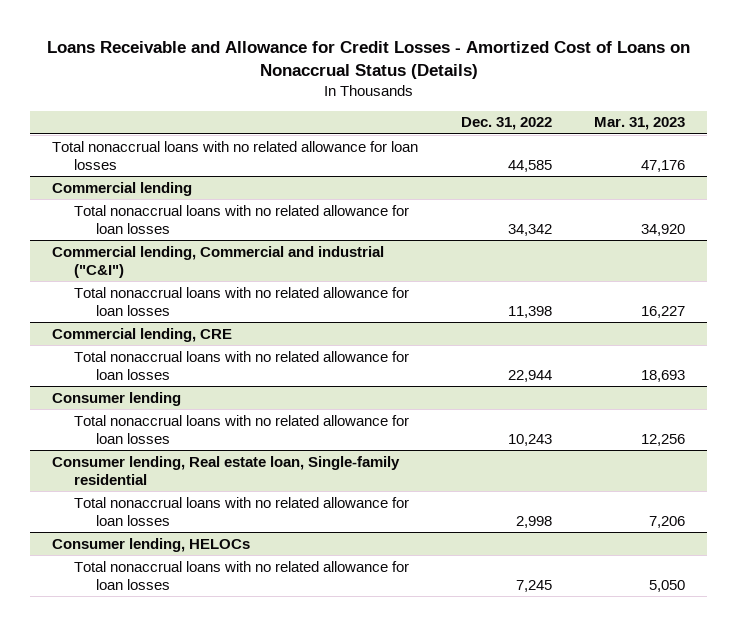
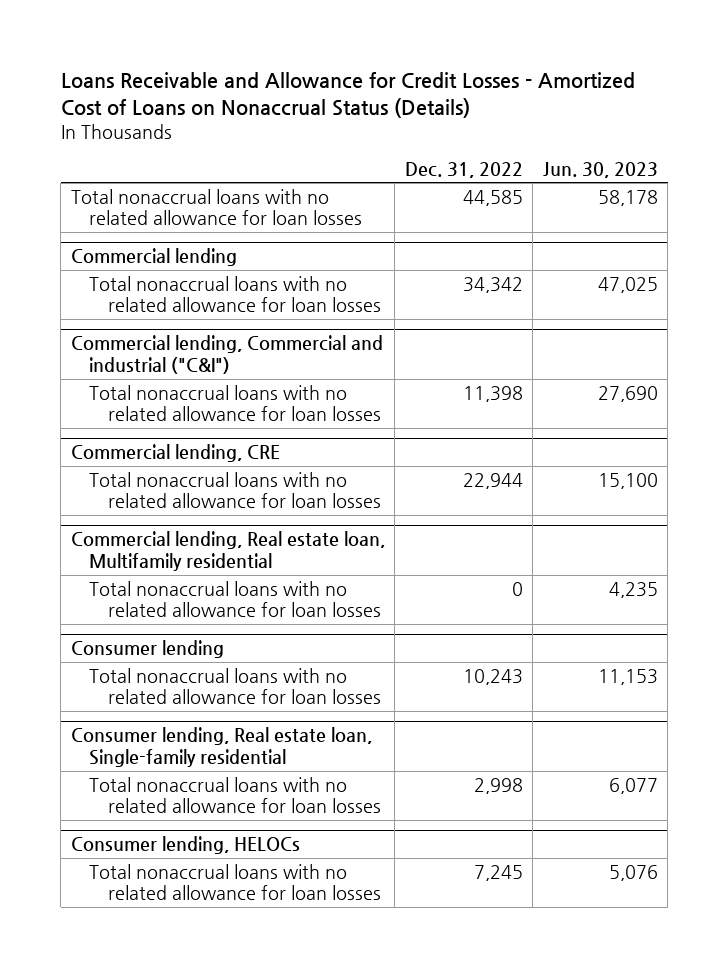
- | Dec. 31, 2022 | Mar. 31, 2023
+ | Dec. 31, 2022 | Jun. 30, 2023
+ Commercial lending, Real estate loan, Multifamily residential
+ Total nonaccrual loans with no related allowance for loan losses | 0 | 4,235

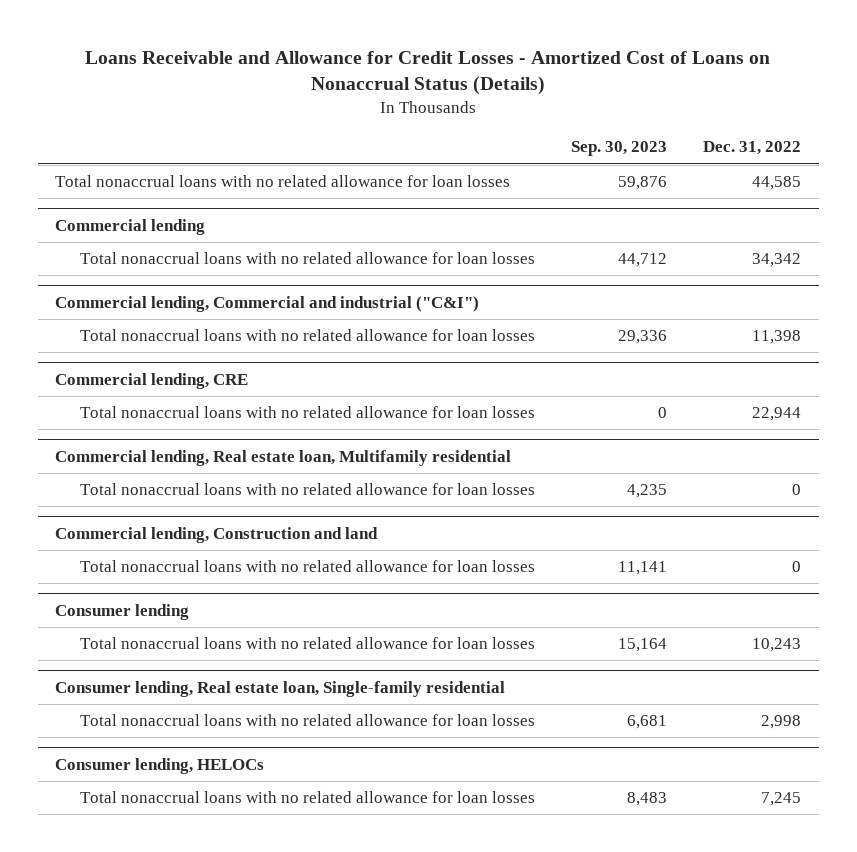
- | Dec. 31, 2022 | Jun. 30, 2023
+ | Sep. 30, 2023 | Dec. 31, 2022
+ Commercial lending, Construction and land
+ Total nonaccrual loans with no related allowance for loan losses | 11,141 | 0

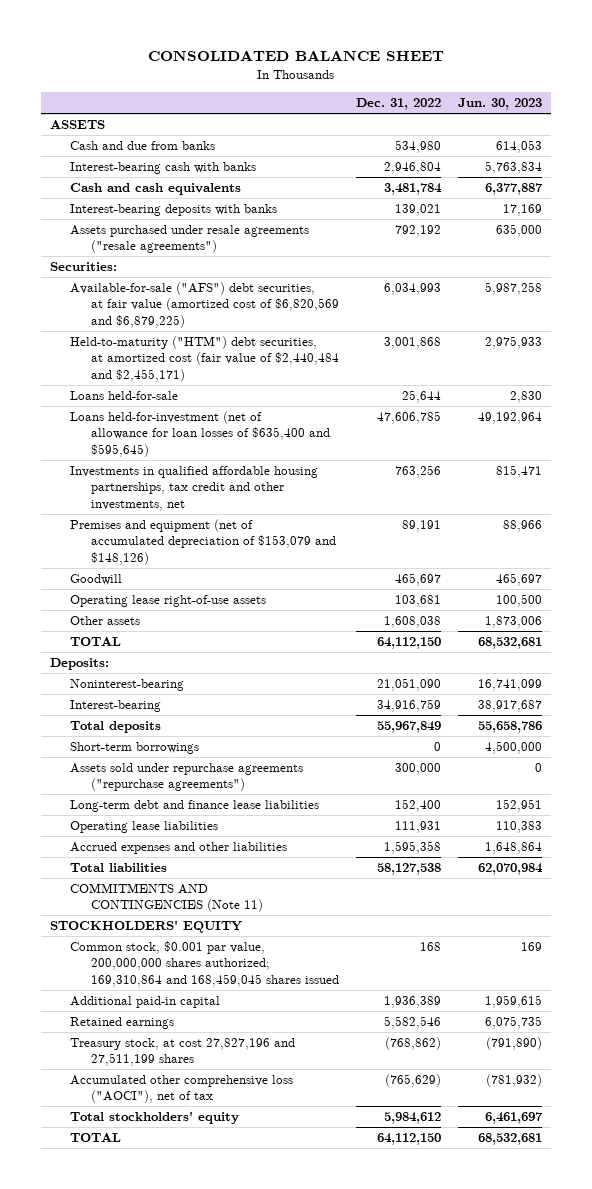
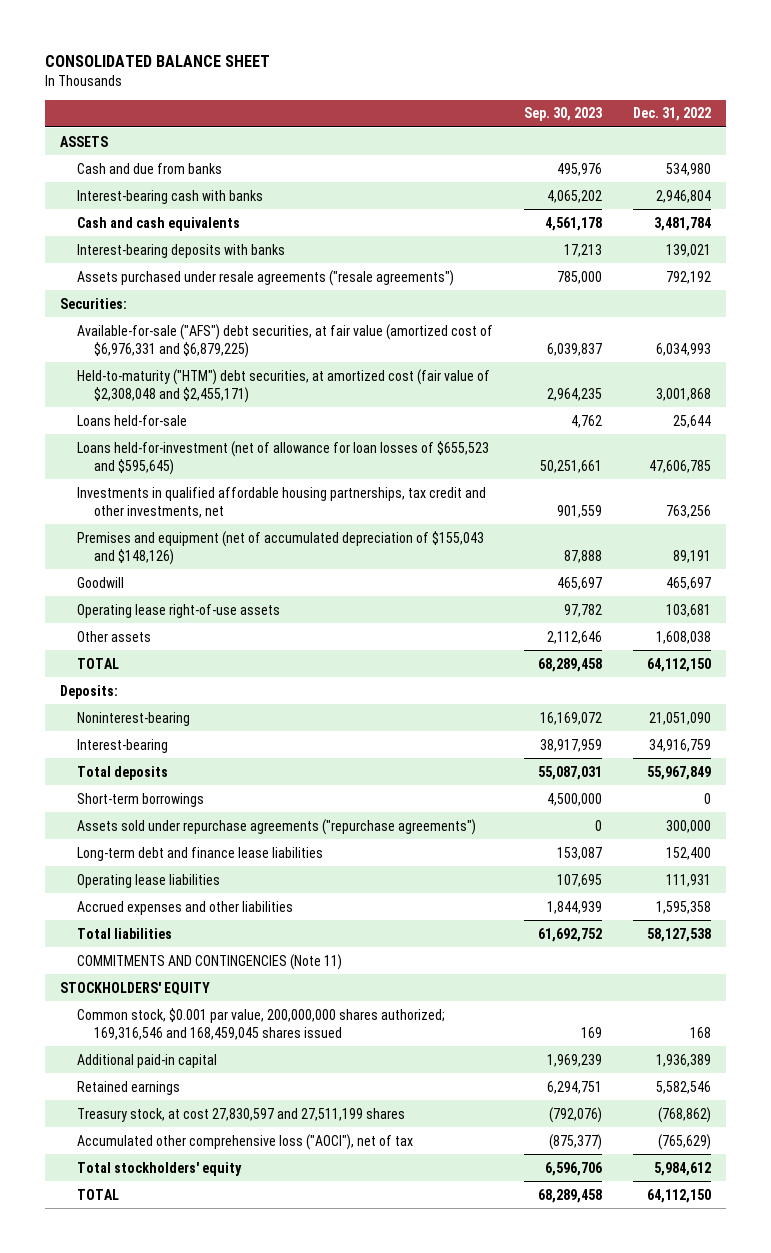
- | Dec. 31, 2022 | Jun. 30, 2023
+ | Sep. 30, 2023 | Dec. 31, 2022
- Available-for-sale ("AFS") debt securities, at fair value (amortized cost of $6,820,569 and $6,879,225) | 6,034,993 | 5,987,258
- Held-to-maturity ("HTM") debt securities, at amortized cost (fair value of $2,440,484 and $2,455,171) | 3,001,868 | 2,975,933
+ Available-for-sale ("AFS") debt securities, at fair value (amortized cost of $6,976,331 and $6,879,225) | 6,039,837 | 6,034,993
+ Held-to-maturity ("HTM") debt securities, at amortized cost (fair value of $2,308,048 and $2,455,171) | 2,964,235 | 3,001,868
- Loans held-for-investment (net of allowance for loan losses of $635,400 and $595,645) | 47,606,785 | 49,192,964
+ Loans held-for-investment (net of allowance for loan losses of $655,523 and $595,645) | 50,251,661 | 47,606,785
- Premises and equipment (net of accumulated depreciation of $153,079 and $148,126) | 89,191 | 88,966
+ Premises and equipment (net of accumulated depreciation of $155,043 and $148,126) | 87,888 | 89,191
- Common stock, $0.001 par value, 200,000,000 shares authorized; 169,310,864 and 168,459,045 shares issued | 168 | 169
+ Common stock, $0.001 par value, 200,000,000 shares authorized; 169,316,546 and 168,459,045 shares issued | 169 | 168
- Treasury stock, at cost 27,827,196 and 27,511,199 shares | (768,862) | (791,890)
+ Treasury stock, at cost 27,830,597 and 27,511,199 shares | (792,076) | (768,862)

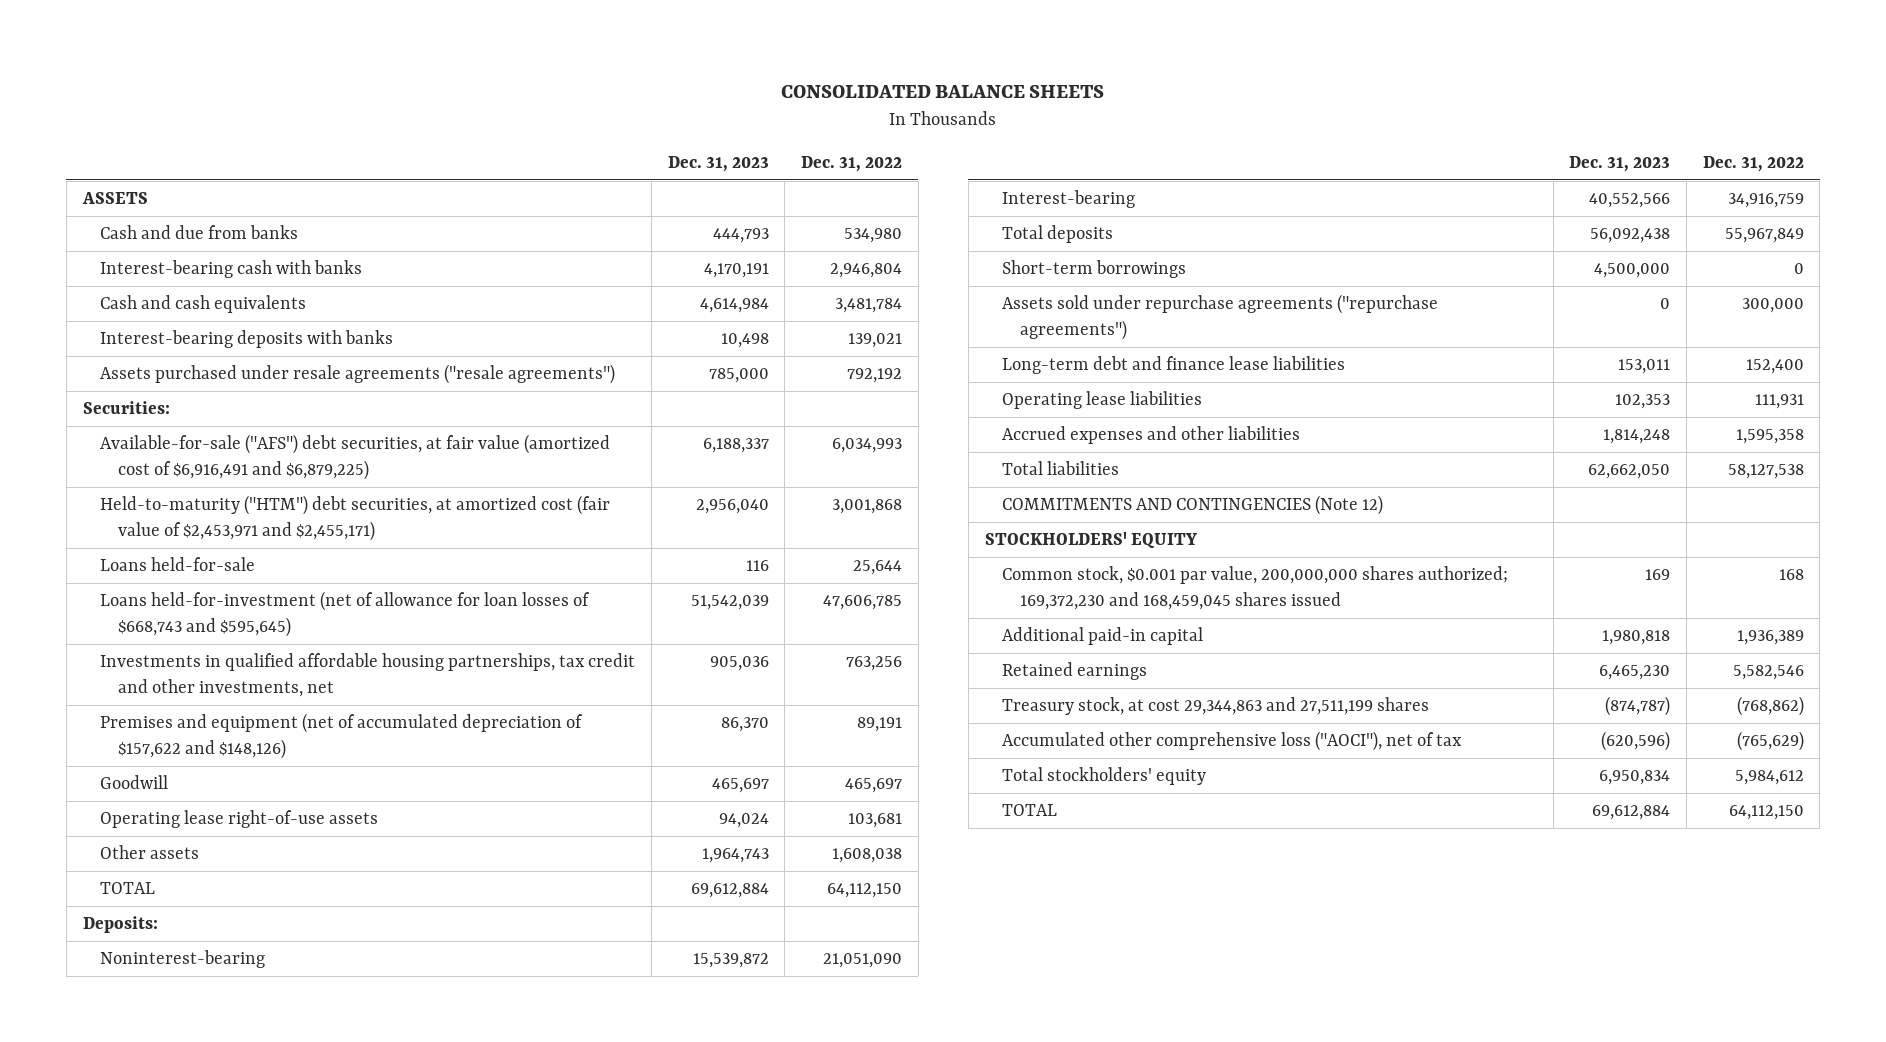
- CONSOLIDATED BALANCE SHEET
+ CONSOLIDATED BALANCE SHEETS
- | Sep. 30, 2023 | Dec. 31, 2022
+ | Dec. 31, 2023 | Dec. 31, 2022
- Available-for-sale ("AFS") debt securities, at fair value (amortized cost of $6,976,331 and $6,879,225) | 6,039,837 | 6,034,993
- Held-to-maturity ("HTM") debt securities, at amortized cost (fair value of $2,308,048 and $2,455,171) | 2,964,235 | 3,001,868
+ Available-for-sale ("AFS") debt securities, at fair value (amortized cost of $6,916,491 and $6,879,225) | 6,188,337 | 6,034,993
+ Held-to-maturity ("HTM") debt securities, at amortized cost (fair value of $2,453,971 and $2,455,171) | 2,956,040 | 3,001,868
- Loans held-for-investment (net of allowance for loan losses of $655,523 and $595,645) | 50,251,661 | 47,606,785
+ Loans held-for-investment (net of allowance for loan losses of $668,743 and $595,645) | 51,542,039 | 47,606,785
- Premises and equipment (net of accumulated depreciation of $155,043 and $148,126) | 87,888 | 89,191
+ Premises and equipment (net of accumulated depreciation of $157,622 and $148,126) | 86,370 | 89,191
- COMMITMENTS AND CONTINGENCIES (Note 11)
+ COMMITMENTS AND CONTINGENCIES (Note 12)
- Common stock, $0.001 par value, 200,000,000 shares authorized; 169,316,546 and 168,459,045 shares issued | 169 | 168
+ Common stock, $0.001 par value, 200,000,000 shares authorized; 169,372,230 and 168,459,045 shares issued | 169 | 168
- Treasury stock, at cost 27,830,597 and 27,511,199 shares | (792,076) | (768,862)
+ Treasury stock, at cost 29,344,863 and 27,511,199 shares | (874,787) | (768,862)

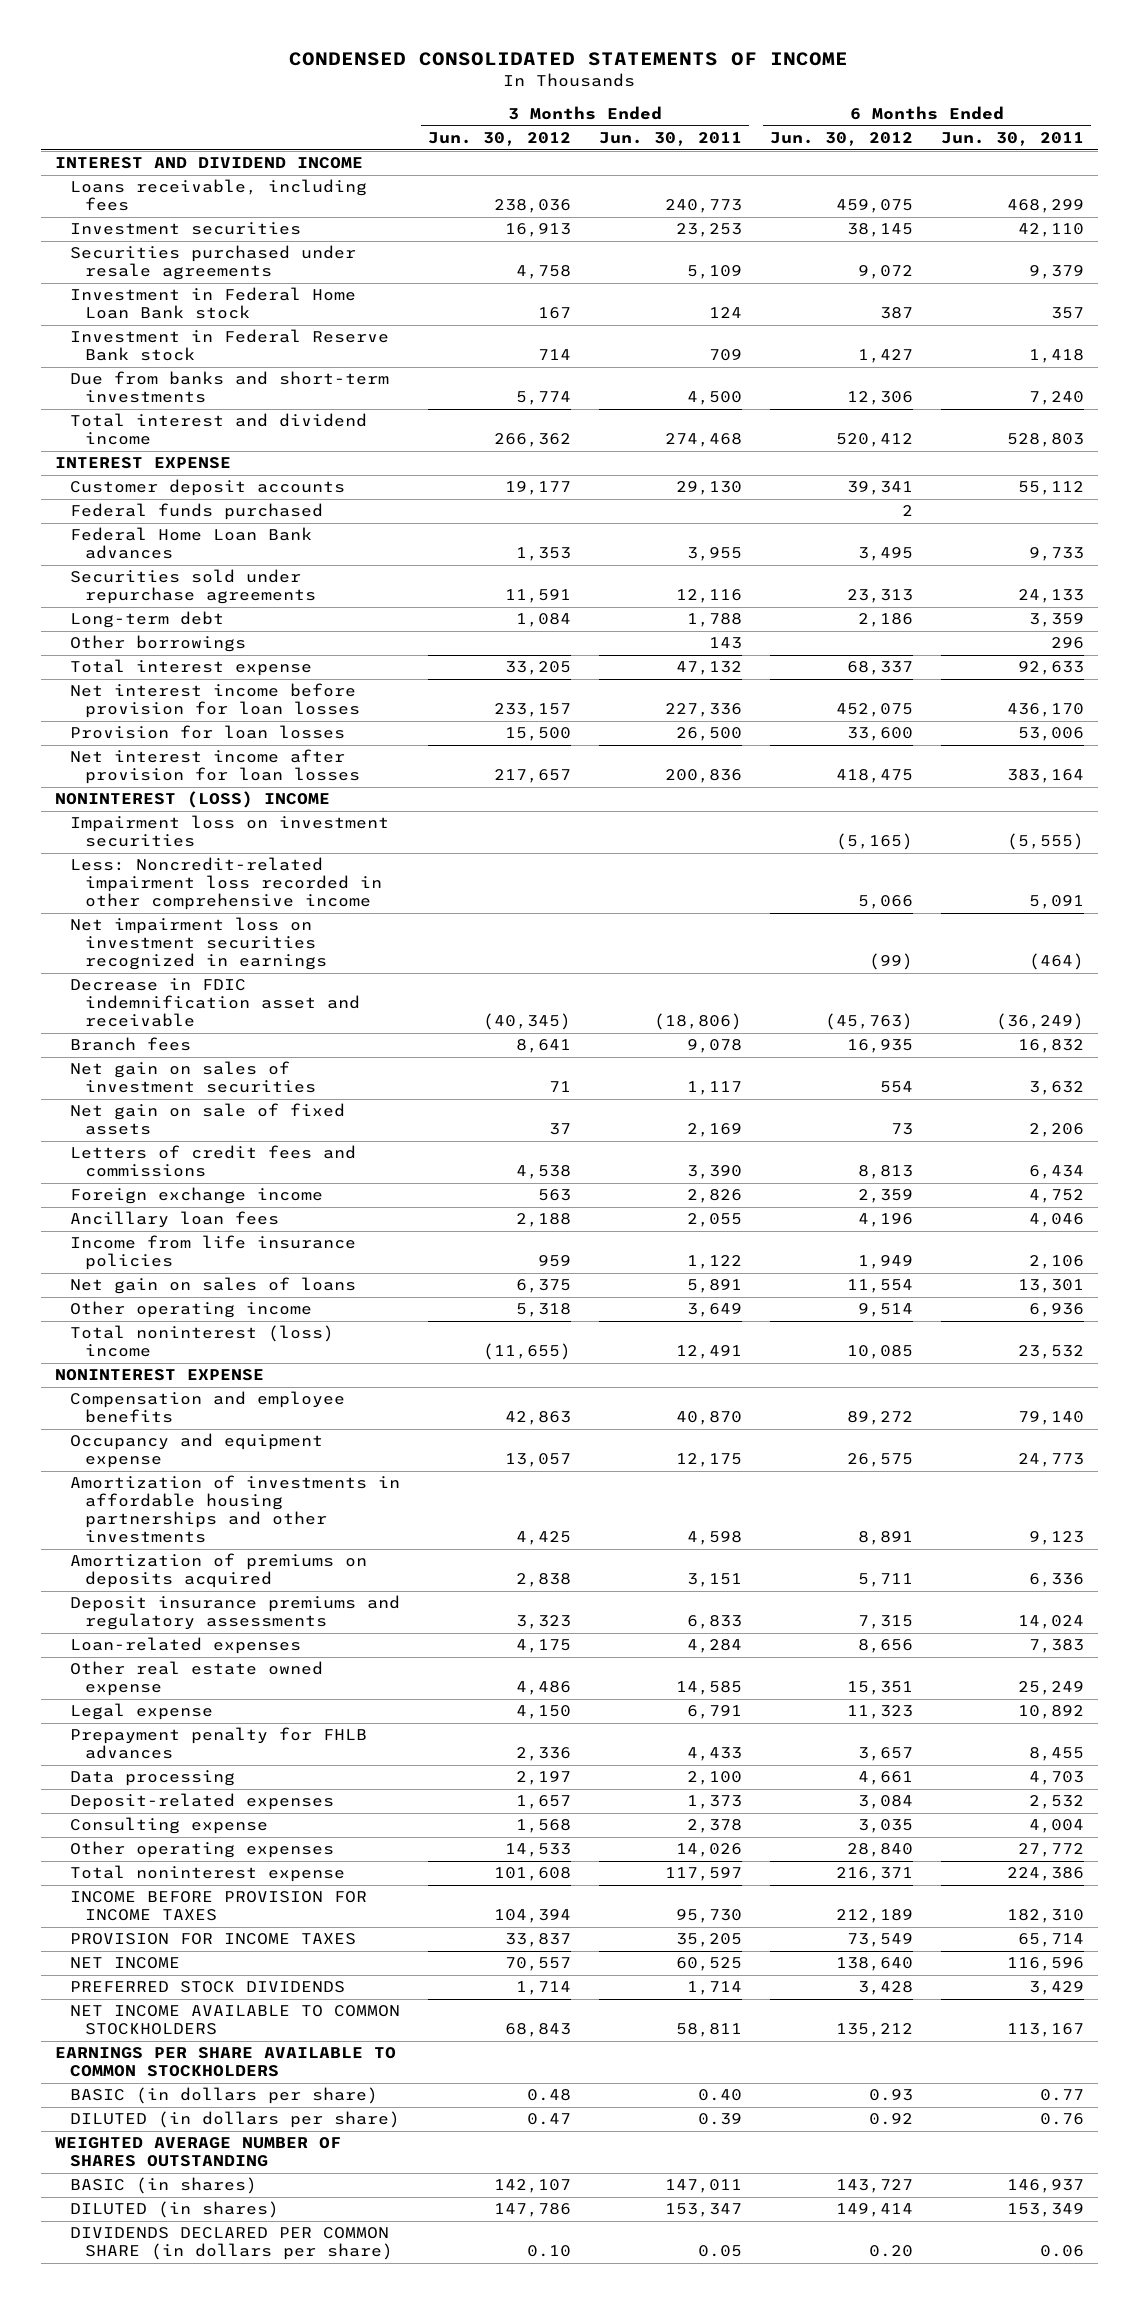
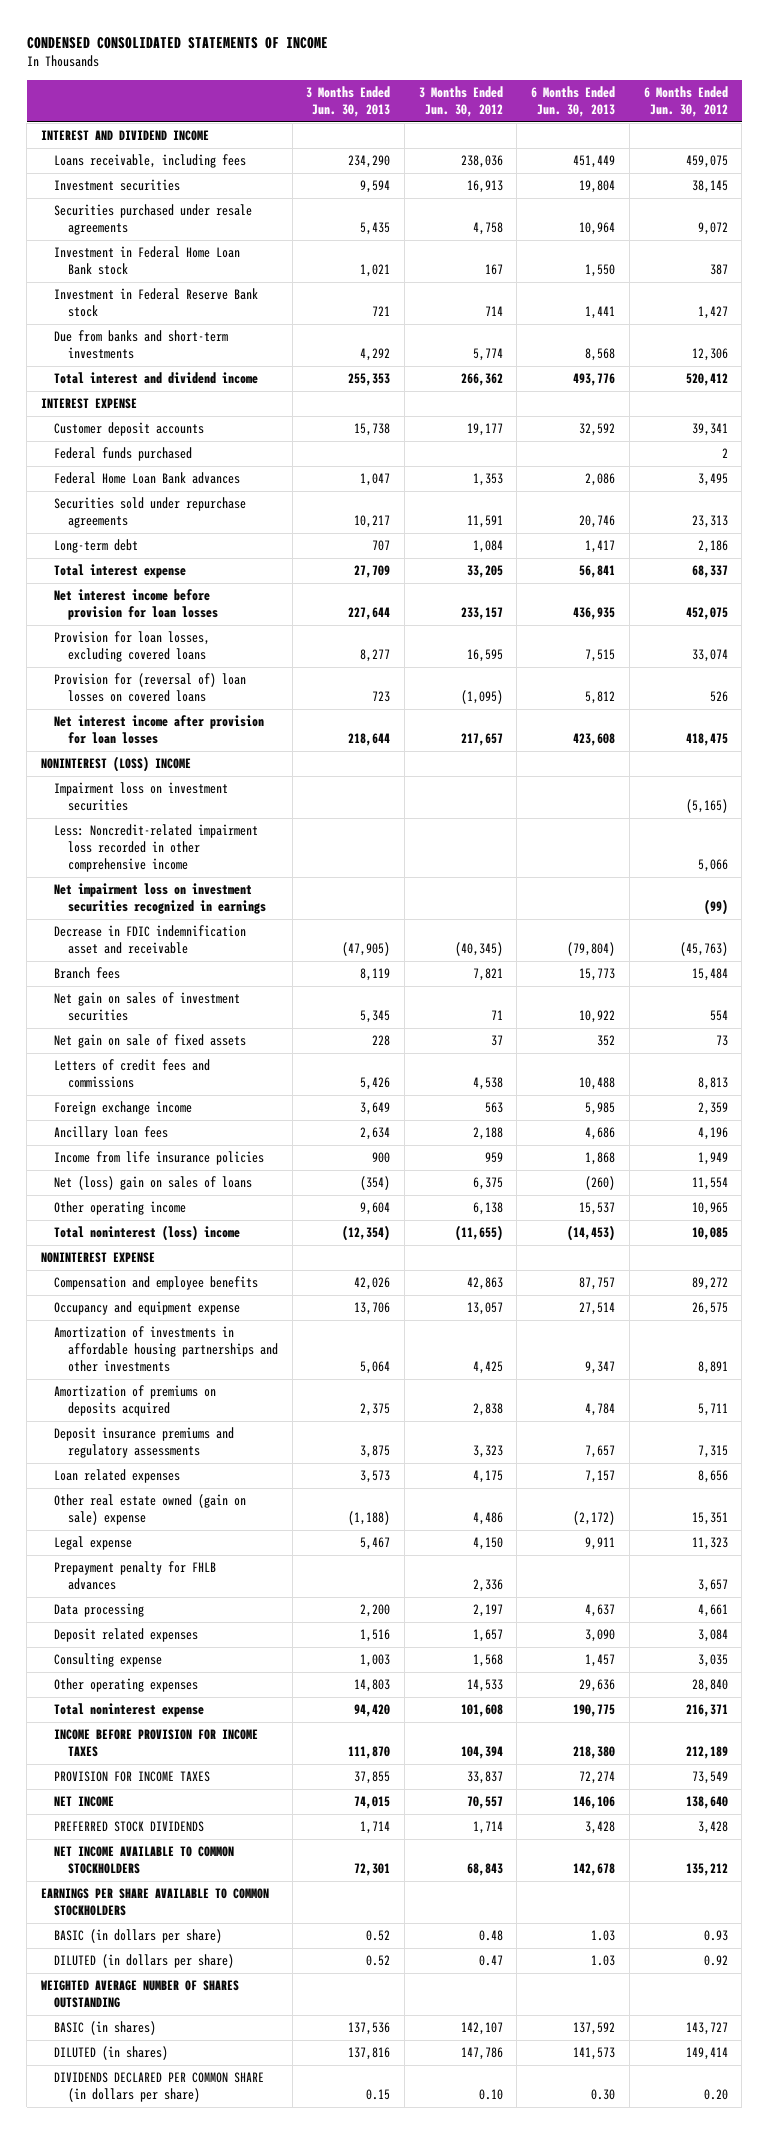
- | 3 Months Ended Jun. 30, 2012 | 3 Months Ended Jun. 30, 2011 | 6 Months Ended Jun. 30, 2012 | 6 Months Ended Jun. 30, 2011
+ | 3 Months Ended Jun. 30, 2013 | 3 Months Ended Jun. 30, 2012 | 6 Months Ended Jun. 30, 2013 | 6 Months Ended Jun. 30, 2012
- Other borrowings | | 143 | | 296
- Provision for loan losses | 15,500 | 26,500 | 33,600 | 53,006
+ Provision for loan losses, excluding covered loans | 8,277 | 16,595 | 7,515 | 33,074
+ Provision for (reversal of) loan losses on covered loans | 723 | (1,095) | 5,812 | 526
- Branch fees | 8,641 | 9,078 | 16,935 | 16,832
+ Branch fees | 8,119 | 7,821 | 15,773 | 15,484
- Net gain on sales of loans | 6,375 | 5,891 | 11,554 | 13,301
- Other operating income | 5,318 | 3,649 | 9,514 | 6,936
+ Net (loss) gain on sales of loans | (354) | 6,375 | (260) | 11,554
+ Other operating income | 9,604 | 6,138 | 15,537 | 10,965
- Loan-related expenses | 4,175 | 4,284 | 8,656 | 7,383
- Other real estate owned expense | 4,486 | 14,585 | 15,351 | 25,249
+ Loan related expenses | 3,573 | 4,175 | 7,157 | 8,656
+ Other real estate owned (gain on sale) expense | (1,188) | 4,486 | (2,172) | 15,351
- Deposit-related expenses | 1,657 | 1,373 | 3,084 | 2,532
+ Deposit related expenses | 1,516 | 1,657 | 3,090 | 3,084

